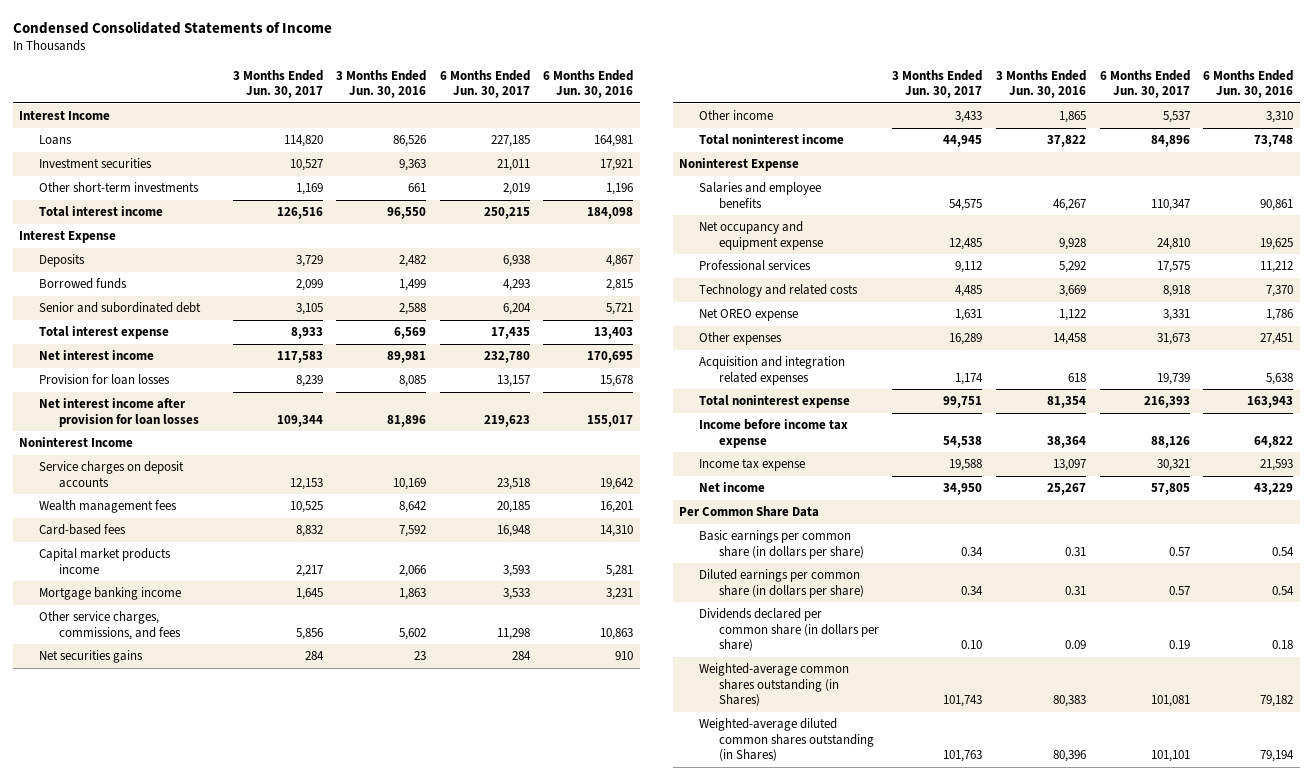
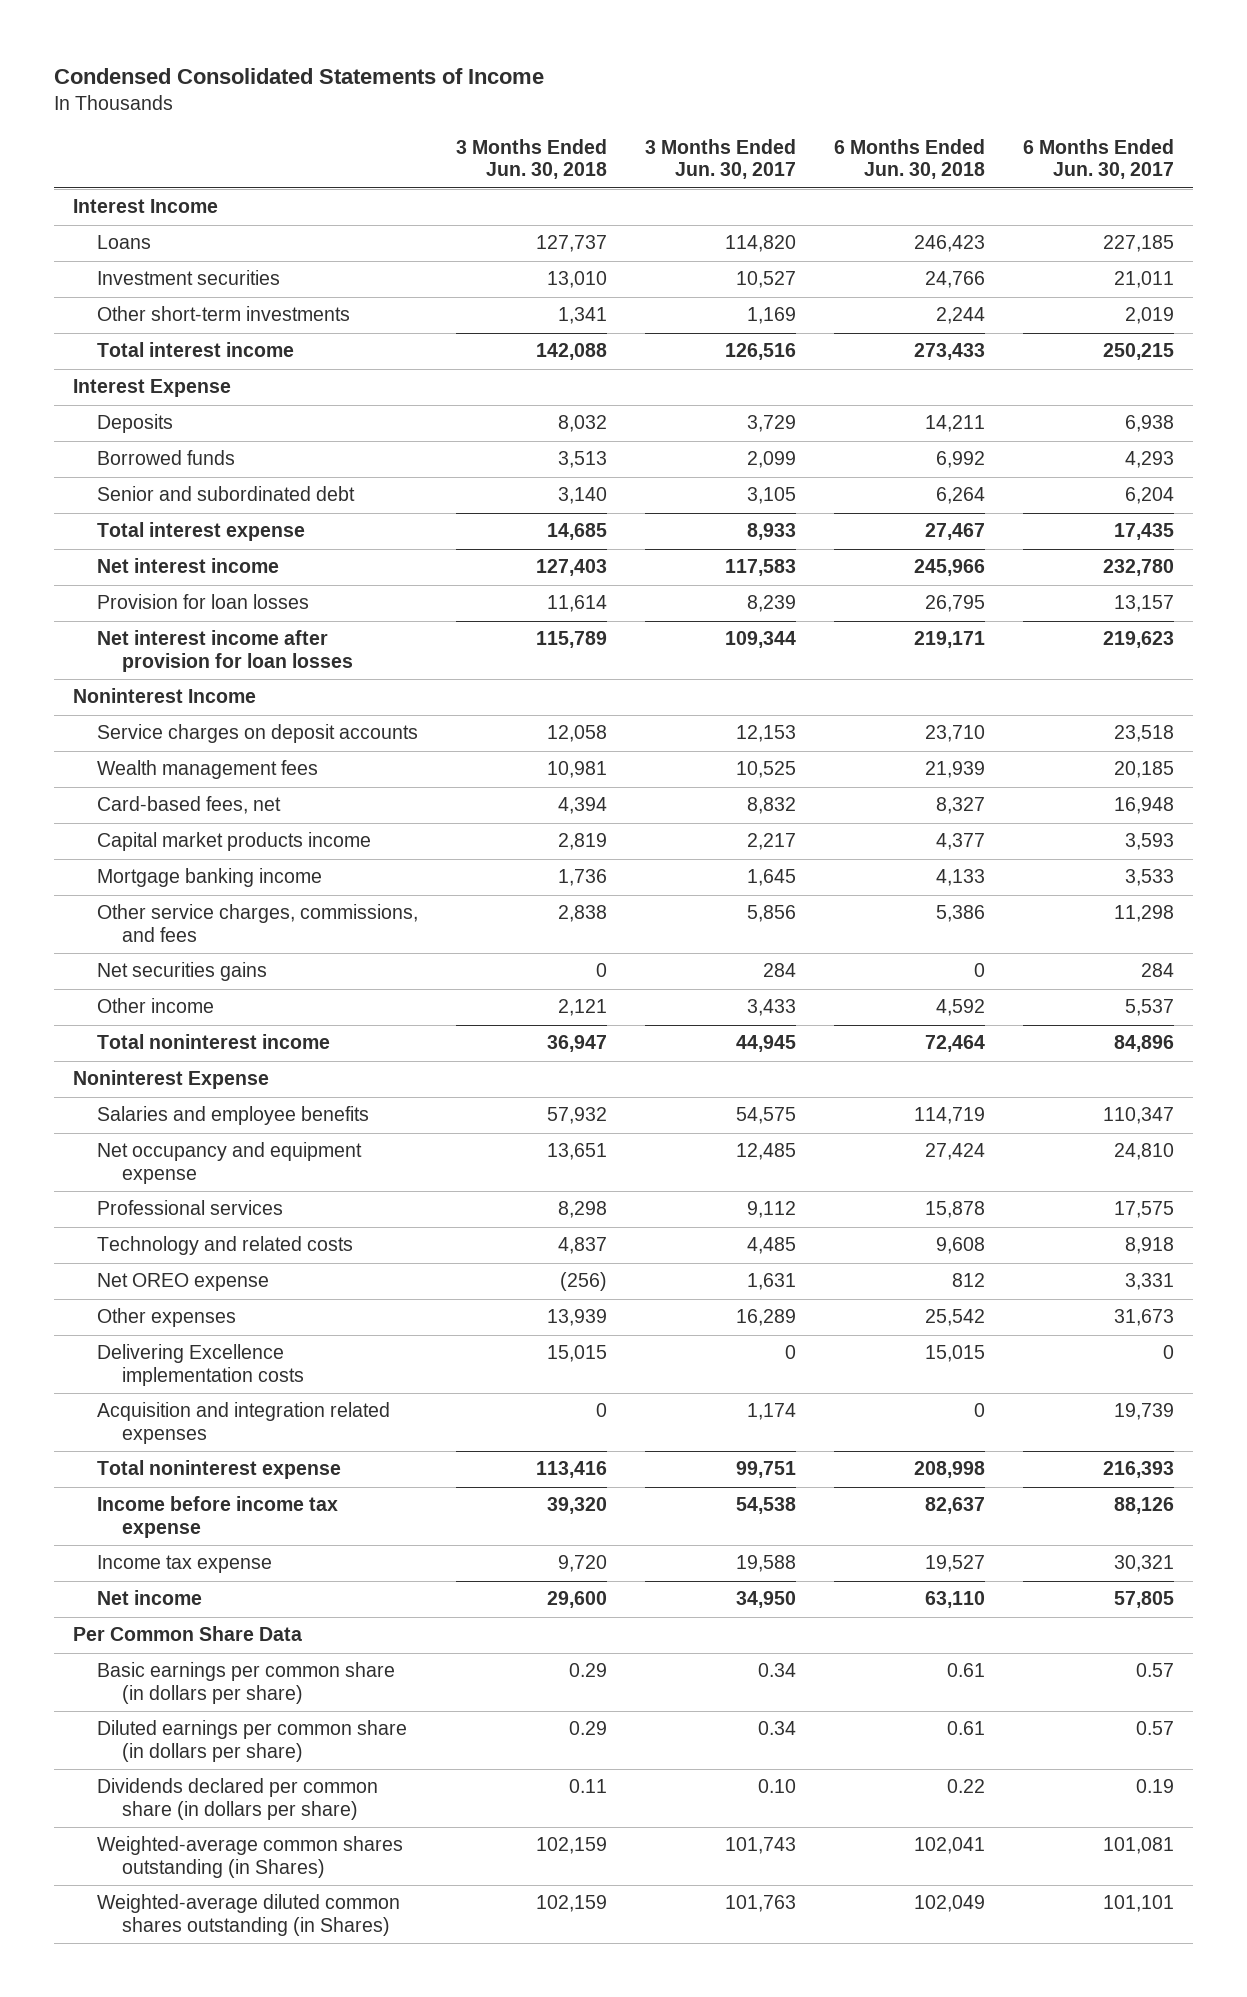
- | 3 Months Ended Jun. 30, 2017 | 3 Months Ended Jun. 30, 2016 | 6 Months Ended Jun. 30, 2017 | 6 Months Ended Jun. 30, 2016
+ | 3 Months Ended Jun. 30, 2018 | 3 Months Ended Jun. 30, 2017 | 6 Months Ended Jun. 30, 2018 | 6 Months Ended Jun. 30, 2017
- Card-based fees | 8,832 | 7,592 | 16,948 | 14,310
+ Card-based fees, net | 4,394 | 8,832 | 8,327 | 16,948
+ Delivering Excellence implementation costs | 15,015 | 0 | 15,015 | 0

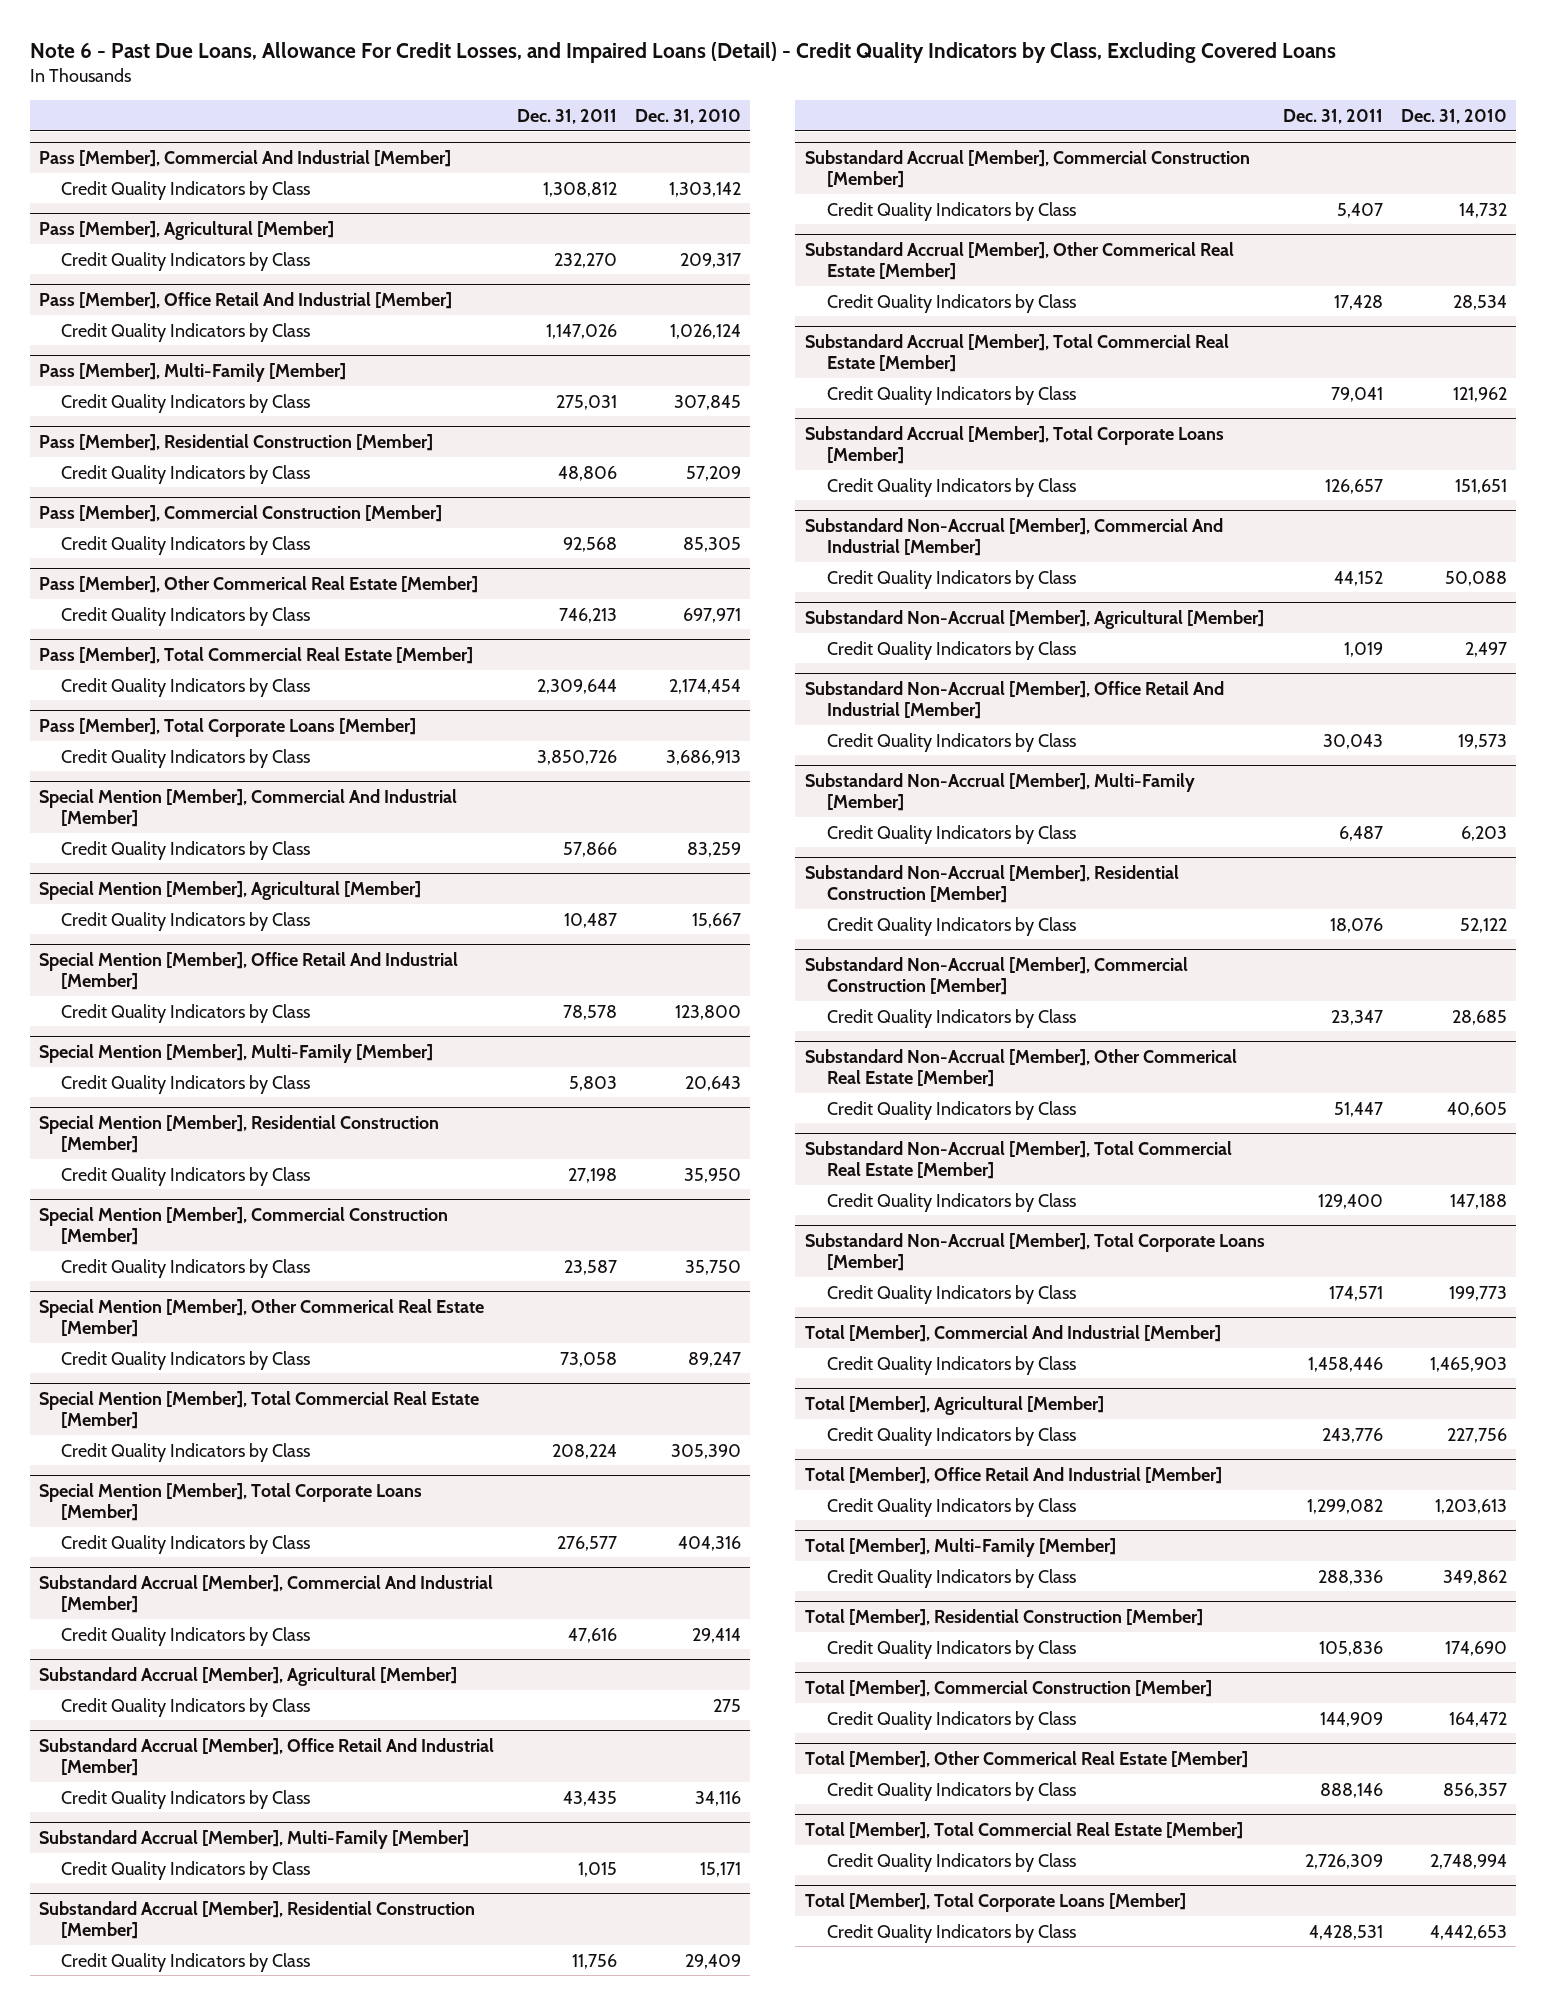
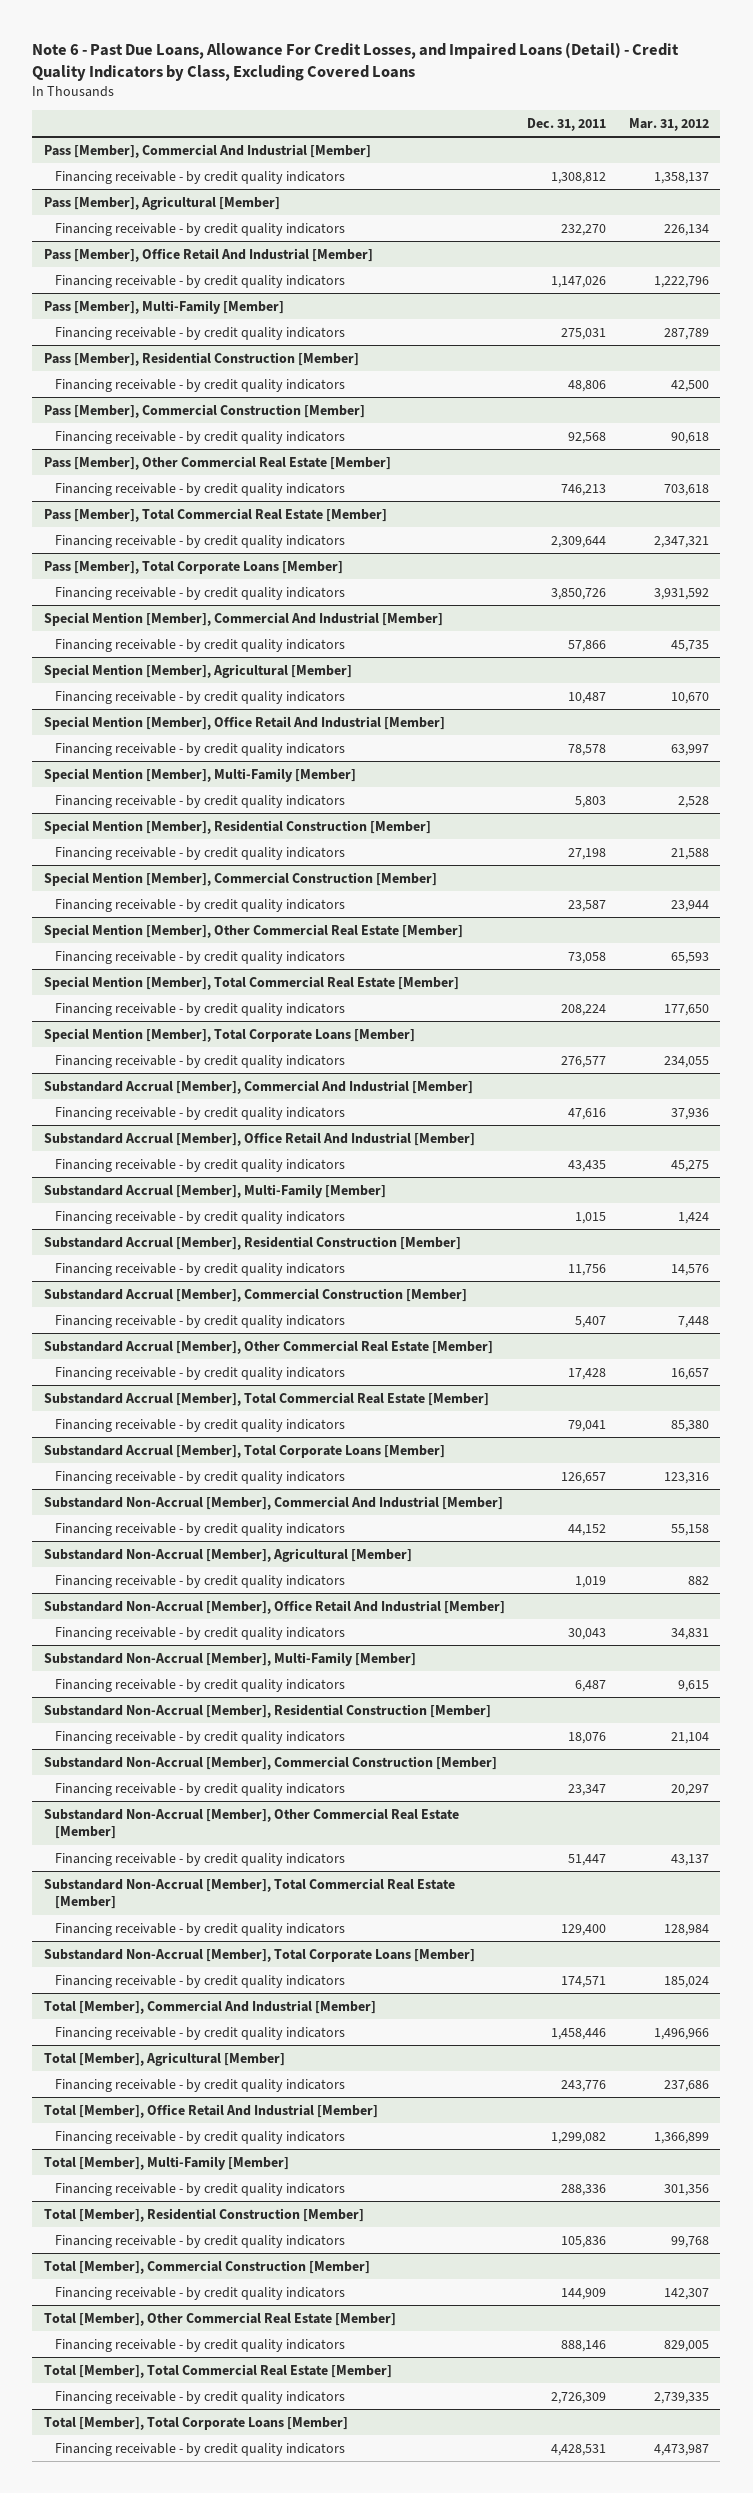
- | Dec. 31, 2011 | Dec. 31, 2010
+ | Dec. 31, 2011 | Mar. 31, 2012
@ Pass [Member], Commercial And Industrial [Member]
- Credit Quality Indicators by Class | 1,308,812 | 1,303,142
+ Financing receivable - by credit quality indicators | 1,308,812 | 1,358,137
@ Pass [Member], Agricultural [Member]
- Credit Quality Indicators by Class | 232,270 | 209,317
+ Financing receivable - by credit quality indicators | 232,270 | 226,134
@ Pass [Member], Office Retail And Industrial [Member]
- Credit Quality Indicators by Class | 1,147,026 | 1,026,124
+ Financing receivable - by credit quality indicators | 1,147,026 | 1,222,796
@ Pass [Member], Multi-Family [Member]
- Credit Quality Indicators by Class | 275,031 | 307,845
+ Financing receivable - by credit quality indicators | 275,031 | 287,789
@ Pass [Member], Residential Construction [Member]
- Credit Quality Indicators by Class | 48,806 | 57,209
+ Financing receivable - by credit quality indicators | 48,806 | 42,500
@ Pass [Member], Commercial Construction [Member]
- Credit Quality Indicators by Class | 92,568 | 85,305
- Pass [Member], Other Commerical Real Estate [Member]
- Credit Quality Indicators by Class | 746,213 | 697,971
@ Pass [Member], Commercial Construction [Member]
+ Financing receivable - by credit quality indicators | 92,568 | 90,618
+ Pass [Member], Other Commercial Real Estate [Member]
+ Financing receivable - by credit quality indicators | 746,213 | 703,618
@ Pass [Member], Total Commercial Real Estate [Member]
- Credit Quality Indicators by Class | 2,309,644 | 2,174,454
+ Financing receivable - by credit quality indicators | 2,309,644 | 2,347,321
@ Pass [Member], Total Corporate Loans [Member]
- Credit Quality Indicators by Class | 3,850,726 | 3,686,913
+ Financing receivable - by credit quality indicators | 3,850,726 | 3,931,592
@ Special Mention [Member], Commercial And Industrial [Member]
- Credit Quality Indicators by Class | 57,866 | 83,259
+ Financing receivable - by credit quality indicators | 57,866 | 45,735
@ Special Mention [Member], Agricultural [Member]
- Credit Quality Indicators by Class | 10,487 | 15,667
+ Financing receivable - by credit quality indicators | 10,487 | 10,670
@ Special Mention [Member], Office Retail And Industrial [Member]
- Credit Quality Indicators by Class | 78,578 | 123,800
+ Financing receivable - by credit quality indicators | 78,578 | 63,997
@ Special Mention [Member], Multi-Family [Member]
- Credit Quality Indicators by Class | 5,803 | 20,643
+ Financing receivable - by credit quality indicators | 5,803 | 2,528
@ Special Mention [Member], Residential Construction [Member]
- Credit Quality Indicators by Class | 27,198 | 35,950
+ Financing receivable - by credit quality indicators | 27,198 | 21,588
@ Special Mention [Member], Commercial Construction [Member]
- Credit Quality Indicators by Class | 23,587 | 35,750
- Special Mention [Member], Other Commerical Real Estate [Member]
- Credit Quality Indicators by Class | 73,058 | 89,247
@ Special Mention [Member], Commercial Construction [Member]
+ Financing receivable - by credit quality indicators | 23,587 | 23,944
+ Special Mention [Member], Other Commercial Real Estate [Member]
+ Financing receivable - by credit quality indicators | 73,058 | 65,593
@ Special Mention [Member], Total Commercial Real Estate [Member]
- Credit Quality Indicators by Class | 208,224 | 305,390
+ Financing receivable - by credit quality indicators | 208,224 | 177,650
@ Special Mention [Member], Total Corporate Loans [Member]
- Credit Quality Indicators by Class | 276,577 | 404,316
+ Financing receivable - by credit quality indicators | 276,577 | 234,055
@ Substandard Accrual [Member], Commercial And Industrial [Member]
- Credit Quality Indicators by Class | 47,616 | 29,414
- Substandard Accrual [Member], Agricultural [Member]
- Credit Quality Indicators by Class | | 275
@ Substandard Accrual [Member], Commercial And Industrial [Member]
+ Financing receivable - by credit quality indicators | 47,616 | 37,936
@ Substandard Accrual [Member], Office Retail And Industrial [Member]
- Credit Quality Indicators by Class | 43,435 | 34,116
+ Financing receivable - by credit quality indicators | 43,435 | 45,275
@ Substandard Accrual [Member], Multi-Family [Member]
- Credit Quality Indicators by Class | 1,015 | 15,171
+ Financing receivable - by credit quality indicators | 1,015 | 1,424
@ Substandard Accrual [Member], Residential Construction [Member]
- Credit Quality Indicators by Class | 11,756 | 29,409
+ Financing receivable - by credit quality indicators | 11,756 | 14,576
@ Substandard Accrual [Member], Commercial Construction [Member]
- Credit Quality Indicators by Class | 5,407 | 14,732
- Substandard Accrual [Member], Other Commerical Real Estate [Member]
- Credit Quality Indicators by Class | 17,428 | 28,534
@ Substandard Accrual [Member], Commercial Construction [Member]
+ Financing receivable - by credit quality indicators | 5,407 | 7,448
+ Substandard Accrual [Member], Other Commercial Real Estate [Member]
+ Financing receivable - by credit quality indicators | 17,428 | 16,657
@ Substandard Accrual [Member], Total Commercial Real Estate [Member]
- Credit Quality Indicators by Class | 79,041 | 121,962
+ Financing receivable - by credit quality indicators | 79,041 | 85,380
@ Substandard Accrual [Member], Total Corporate Loans [Member]
- Credit Quality Indicators by Class | 126,657 | 151,651
+ Financing receivable - by credit quality indicators | 126,657 | 123,316
@ Substandard Non-Accrual [Member], Commercial And Industrial [Member]
- Credit Quality Indicators by Class | 44,152 | 50,088
+ Financing receivable - by credit quality indicators | 44,152 | 55,158
@ Substandard Non-Accrual [Member], Agricultural [Member]
- Credit Quality Indicators by Class | 1,019 | 2,497
+ Financing receivable - by credit quality indicators | 1,019 | 882
@ Substandard Non-Accrual [Member], Office Retail And Industrial [Member]
- Credit Quality Indicators by Class | 30,043 | 19,573
+ Financing receivable - by credit quality indicators | 30,043 | 34,831
@ Substandard Non-Accrual [Member], Multi-Family [Member]
- Credit Quality Indicators by Class | 6,487 | 6,203
+ Financing receivable - by credit quality indicators | 6,487 | 9,615
@ Substandard Non-Accrual [Member], Residential Construction [Member]
- Credit Quality Indicators by Class | 18,076 | 52,122
+ Financing receivable - by credit quality indicators | 18,076 | 21,104
@ Substandard Non-Accrual [Member], Commercial Construction [Member]
- Credit Quality Indicators by Class | 23,347 | 28,685
- Substandard Non-Accrual [Member], Other Commerical Real Estate [Member]
- Credit Quality Indicators by Class | 51,447 | 40,605
@ Substandard Non-Accrual [Member], Commercial Construction [Member]
+ Financing receivable - by credit quality indicators | 23,347 | 20,297
+ Substandard Non-Accrual [Member], Other Commercial Real Estate [Member]
+ Financing receivable - by credit quality indicators | 51,447 | 43,137
@ Substandard Non-Accrual [Member], Total Commercial Real Estate [Member]
- Credit Quality Indicators by Class | 129,400 | 147,188
+ Financing receivable - by credit quality indicators | 129,400 | 128,984
@ Substandard Non-Accrual [Member], Total Corporate Loans [Member]
- Credit Quality Indicators by Class | 174,571 | 199,773
+ Financing receivable - by credit quality indicators | 174,571 | 185,024
@ Total [Member], Commercial And Industrial [Member]
- Credit Quality Indicators by Class | 1,458,446 | 1,465,903
+ Financing receivable - by credit quality indicators | 1,458,446 | 1,496,966
@ Total [Member], Agricultural [Member]
- Credit Quality Indicators by Class | 243,776 | 227,756
+ Financing receivable - by credit quality indicators | 243,776 | 237,686
@ Total [Member], Office Retail And Industrial [Member]
- Credit Quality Indicators by Class | 1,299,082 | 1,203,613
+ Financing receivable - by credit quality indicators | 1,299,082 | 1,366,899
@ Total [Member], Multi-Family [Member]
- Credit Quality Indicators by Class | 288,336 | 349,862
+ Financing receivable - by credit quality indicators | 288,336 | 301,356
@ Total [Member], Residential Construction [Member]
- Credit Quality Indicators by Class | 105,836 | 174,690
+ Financing receivable - by credit quality indicators | 105,836 | 99,768
@ Total [Member], Commercial Construction [Member]
- Credit Quality Indicators by Class | 144,909 | 164,472
- Total [Member], Other Commerical Real Estate [Member]
- Credit Quality Indicators by Class | 888,146 | 856,357
@ Total [Member], Commercial Construction [Member]
+ Financing receivable - by credit quality indicators | 144,909 | 142,307
+ Total [Member], Other Commercial Real Estate [Member]
+ Financing receivable - by credit quality indicators | 888,146 | 829,005
@ Total [Member], Total Commercial Real Estate [Member]
- Credit Quality Indicators by Class | 2,726,309 | 2,748,994
+ Financing receivable - by credit quality indicators | 2,726,309 | 2,739,335
@ Total [Member], Total Corporate Loans [Member]
- Credit Quality Indicators by Class | 4,428,531 | 4,442,653
+ Financing receivable - by credit quality indicators | 4,428,531 | 4,473,987

